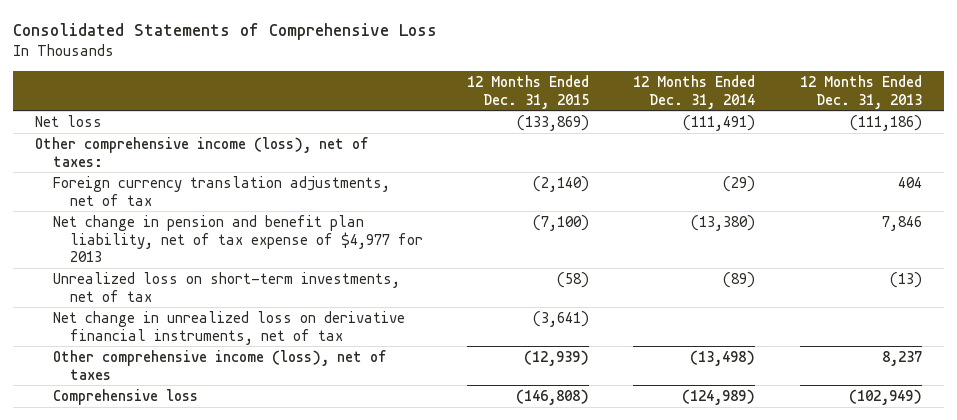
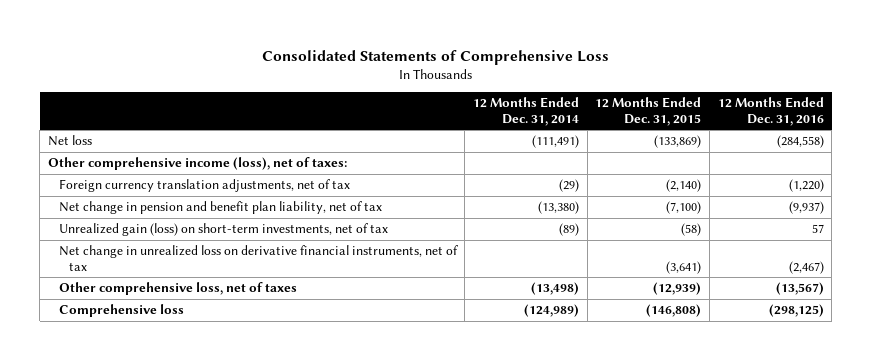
- | 12 Months Ended Dec. 31, 2015 | 12 Months Ended Dec. 31, 2014 | 12 Months Ended Dec. 31, 2013
+ | 12 Months Ended Dec. 31, 2014 | 12 Months Ended Dec. 31, 2015 | 12 Months Ended Dec. 31, 2016
- Net change in pension and benefit plan liability, net of tax expense of $4,977 for 2013 | (7,100) | (13,380) | 7,846
- Unrealized loss on short-term investments, net of tax | (58) | (89) | (13)
+ Net change in pension and benefit plan liability, net of tax | (13,380) | (7,100) | (9,937)
+ Unrealized gain (loss) on short-term investments, net of tax | (89) | (58) | 57
- Other comprehensive income (loss), net of taxes | (12,939) | (13,498) | 8,237
+ Other comprehensive loss, net of taxes | (13,498) | (12,939) | (13,567)

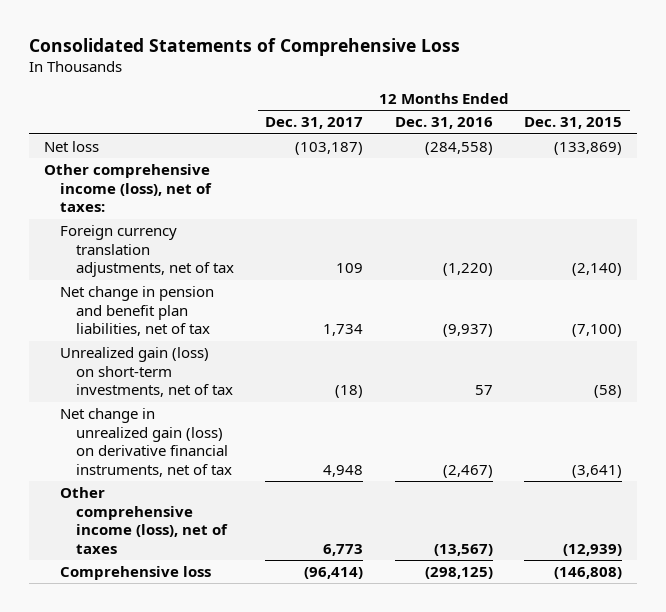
- | 12 Months Ended Dec. 31, 2014 | 12 Months Ended Dec. 31, 2015 | 12 Months Ended Dec. 31, 2016
+ | 12 Months Ended Dec. 31, 2017 | 12 Months Ended Dec. 31, 2016 | 12 Months Ended Dec. 31, 2015
- Net change in pension and benefit plan liability, net of tax | (13,380) | (7,100) | (9,937)
+ Net change in pension and benefit plan liabilities, net of tax | 1,734 | (9,937) | (7,100)
- Net change in unrealized loss on derivative financial instruments, net of tax | | (3,641) | (2,467)
- Other comprehensive loss, net of taxes | (13,498) | (12,939) | (13,567)
+ Net change in unrealized gain (loss) on derivative financial instruments, net of tax | 4,948 | (2,467) | (3,641)
+ Other comprehensive income (loss), net of taxes | 6,773 | (13,567) | (12,939)

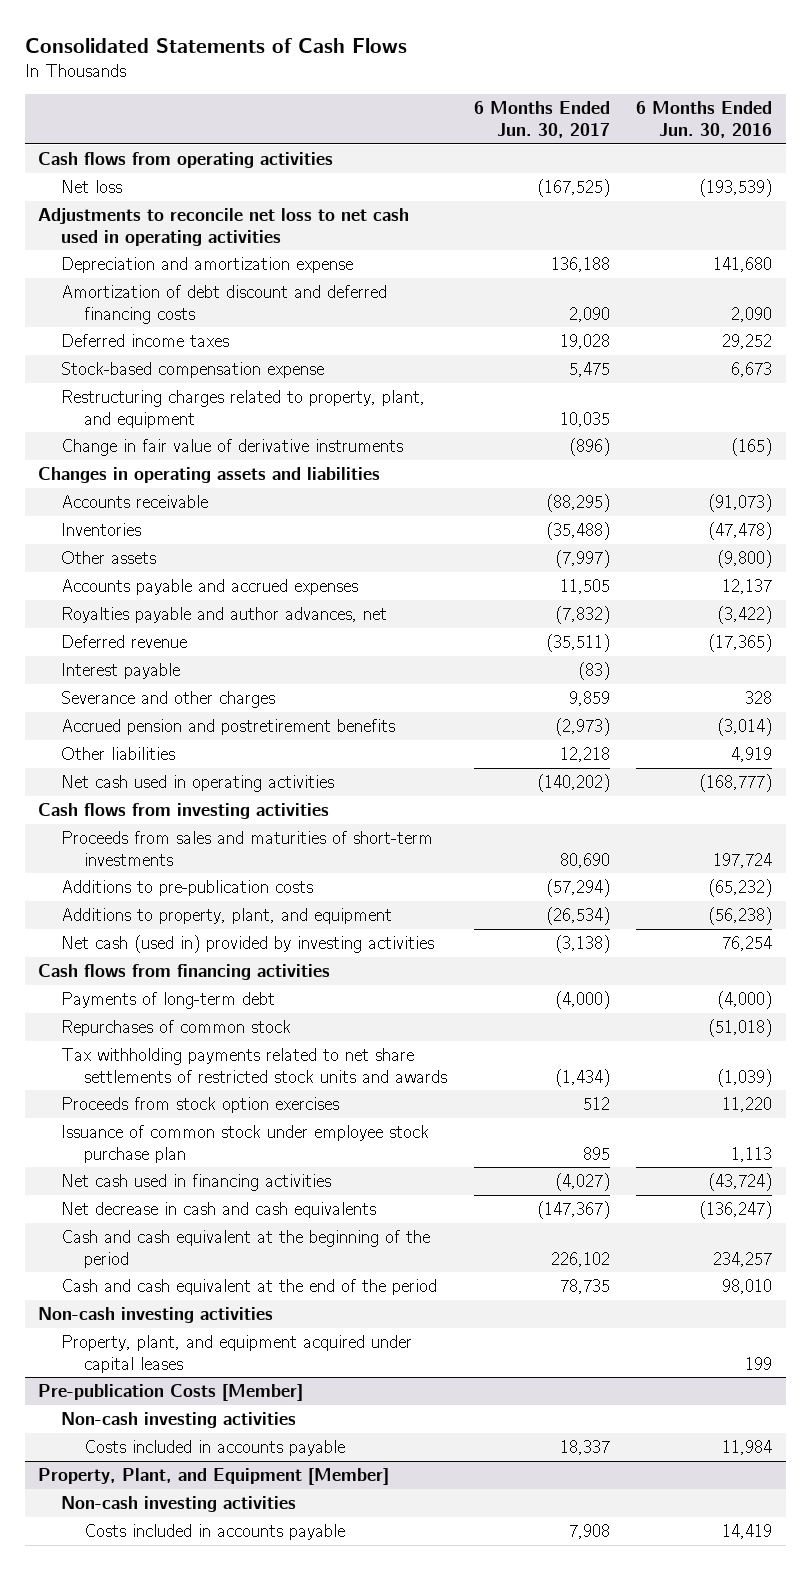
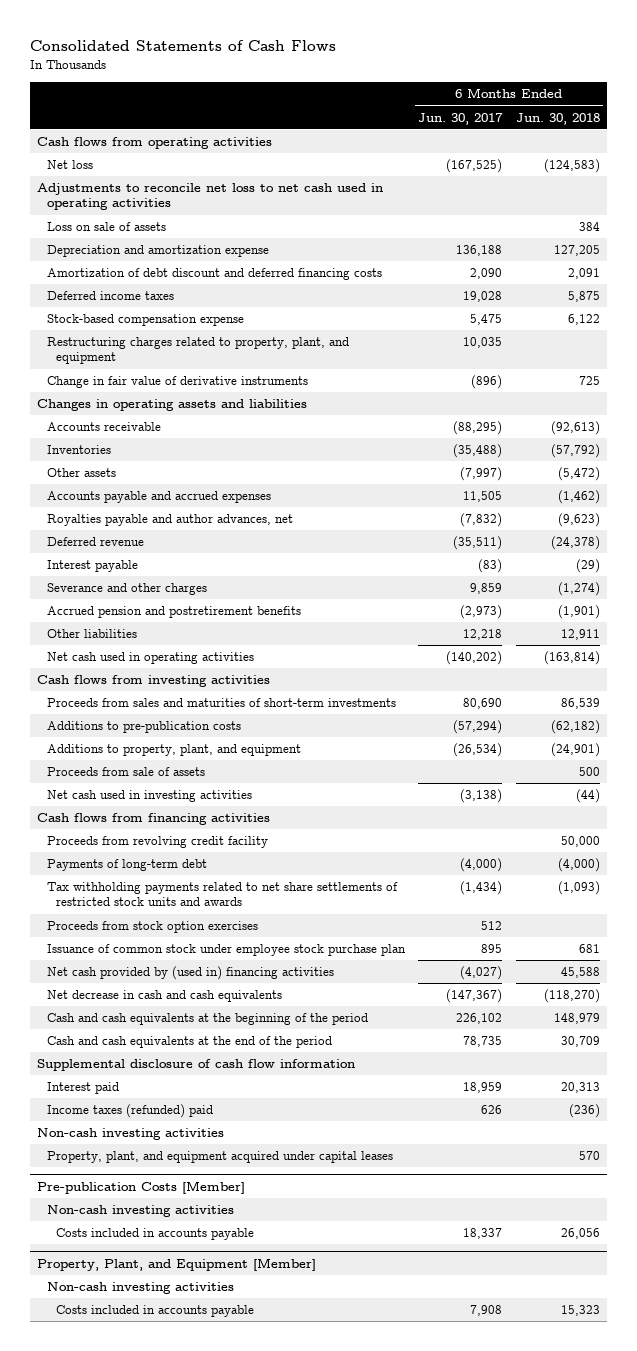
- | 6 Months Ended Jun. 30, 2017 | 6 Months Ended Jun. 30, 2016
+ | 6 Months Ended Jun. 30, 2017 | 6 Months Ended Jun. 30, 2018
+ Loss on sale of assets | | 384
- Net cash (used in) provided by investing activities | (3,138) | 76,254
+ Proceeds from sale of assets | | 500
+ Net cash used in investing activities | (3,138) | (44)
+ Proceeds from revolving credit facility | | 50,000
- Repurchases of common stock | | (51,018)
- Net cash used in financing activities | (4,027) | (43,724)
+ Net cash provided by (used in) financing activities | (4,027) | 45,588
- Cash and cash equivalent at the beginning of the period | 226,102 | 234,257
- Cash and cash equivalent at the end of the period | 78,735 | 98,010
+ Cash and cash equivalents at the beginning of the period | 226,102 | 148,979
+ Cash and cash equivalents at the end of the period | 78,735 | 30,709
+ Supplemental disclosure of cash flow information
+ Interest paid | 18,959 | 20,313
+ Income taxes (refunded) paid | 626 | (236)

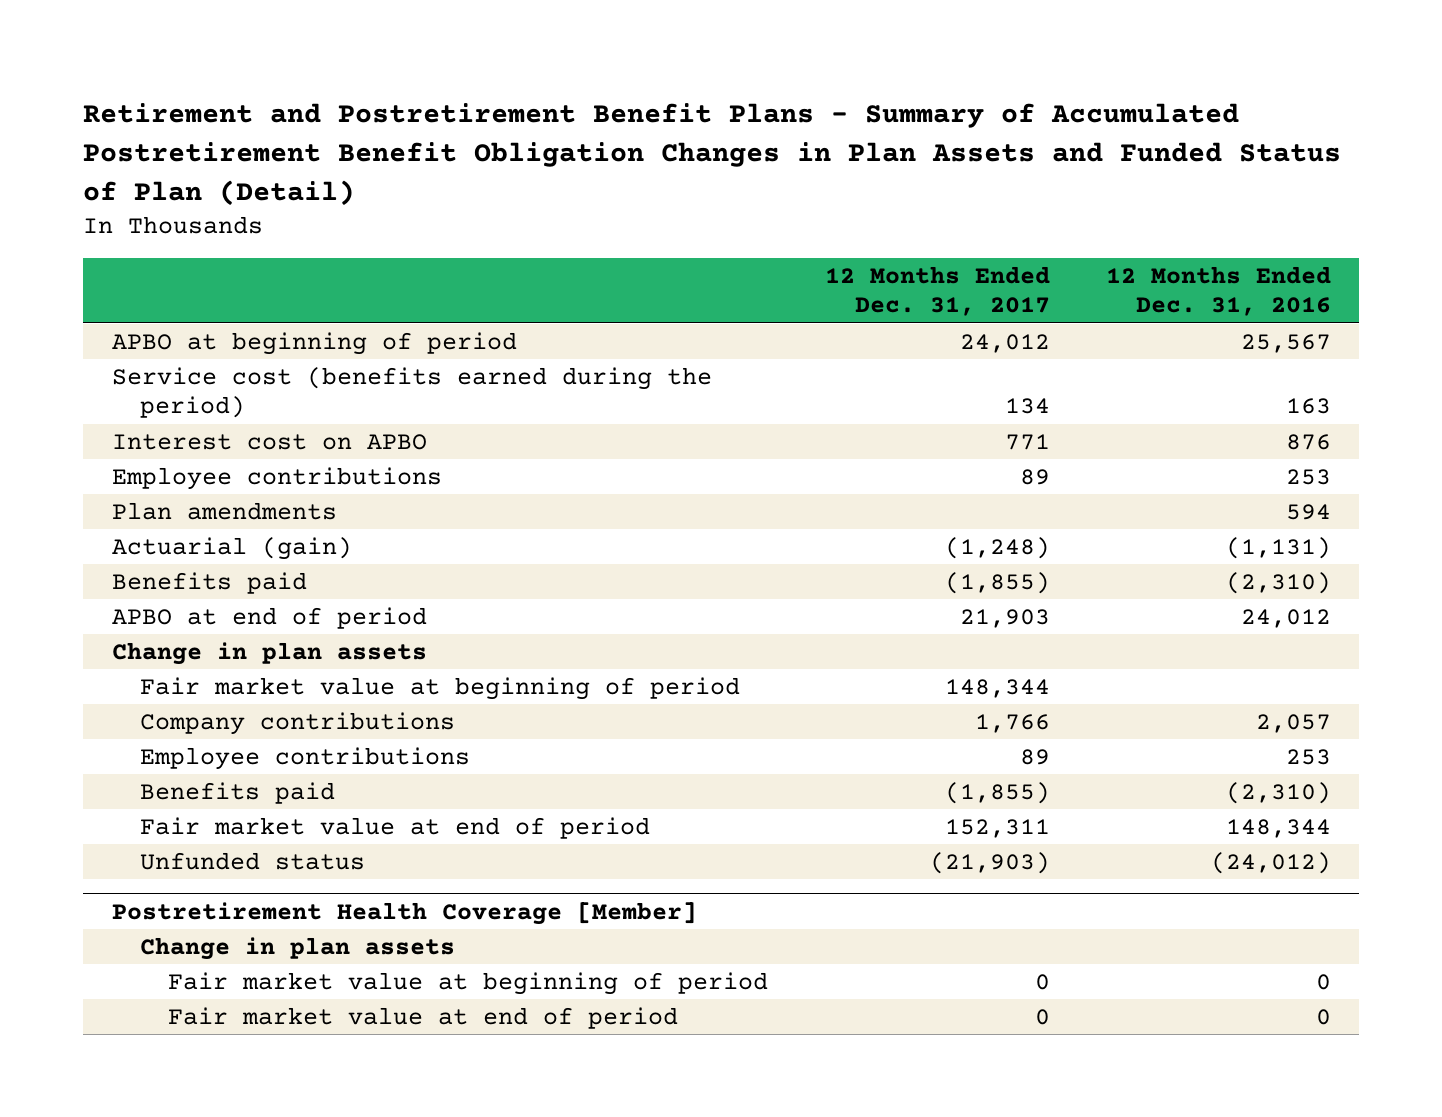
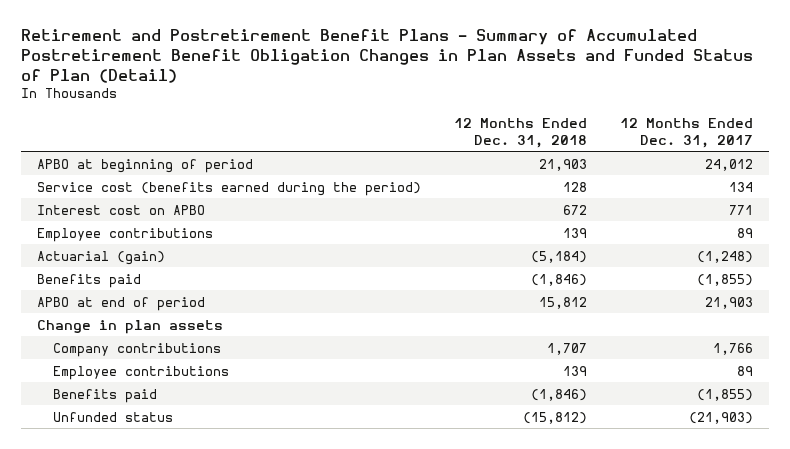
- | 12 Months Ended Dec. 31, 2017 | 12 Months Ended Dec. 31, 2016
+ | 12 Months Ended Dec. 31, 2018 | 12 Months Ended Dec. 31, 2017
- Plan amendments | | 594
- Fair market value at beginning of period | 148,344 |
- Fair market value at end of period | 152,311 | 148,344
- Postretirement Health Coverage [Member]
- Change in plan assets
- Fair market value at beginning of period | 0 | 0
- Fair market value at end of period | 0 | 0

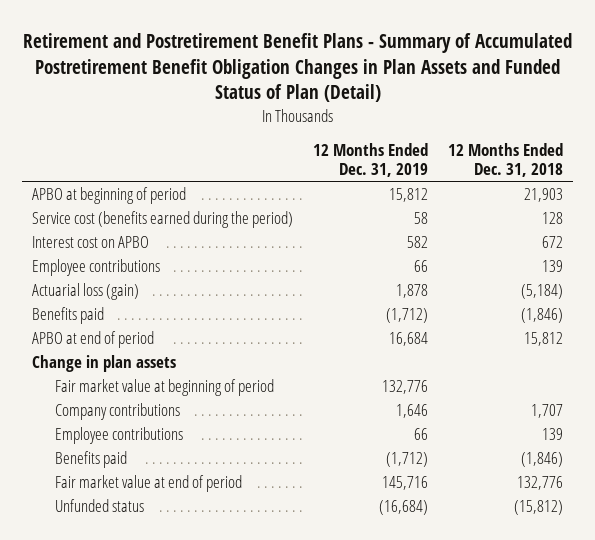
- | 12 Months Ended Dec. 31, 2018 | 12 Months Ended Dec. 31, 2017
+ | 12 Months Ended Dec. 31, 2019 | 12 Months Ended Dec. 31, 2018
- Actuarial (gain) | (5,184) | (1,248)
+ Actuarial loss (gain) | 1,878 | (5,184)
+ Fair market value at beginning of period | 132,776 |
+ Fair market value at end of period | 145,716 | 132,776

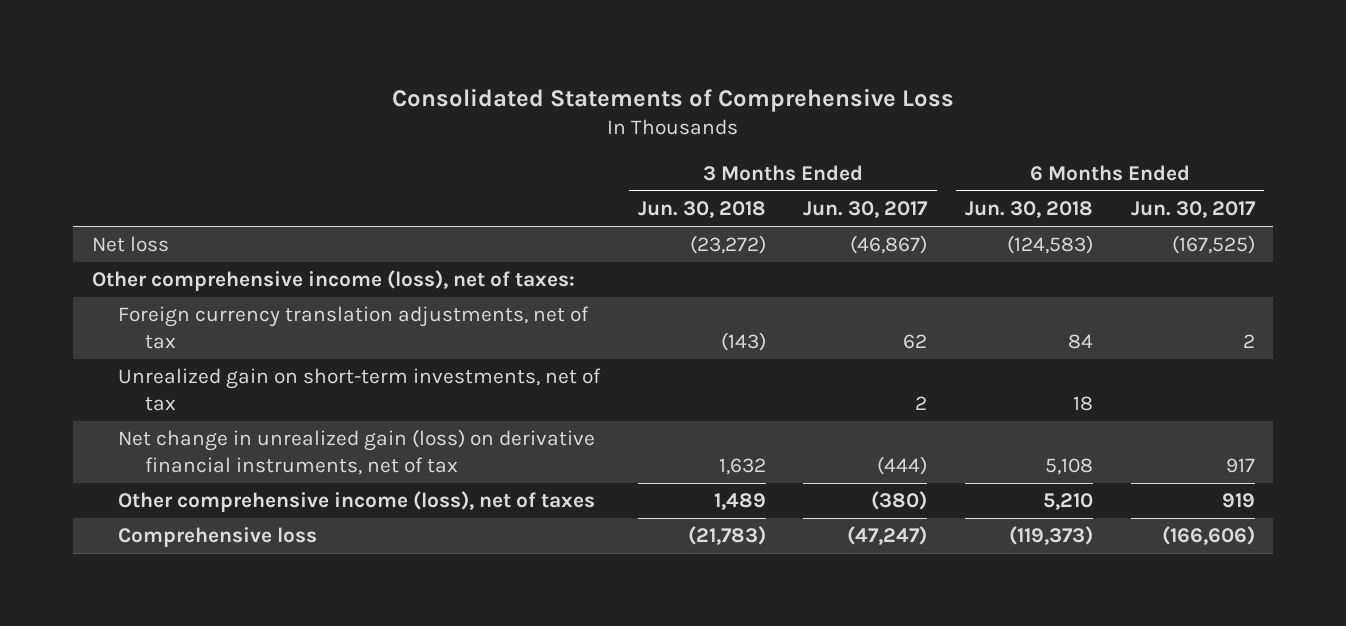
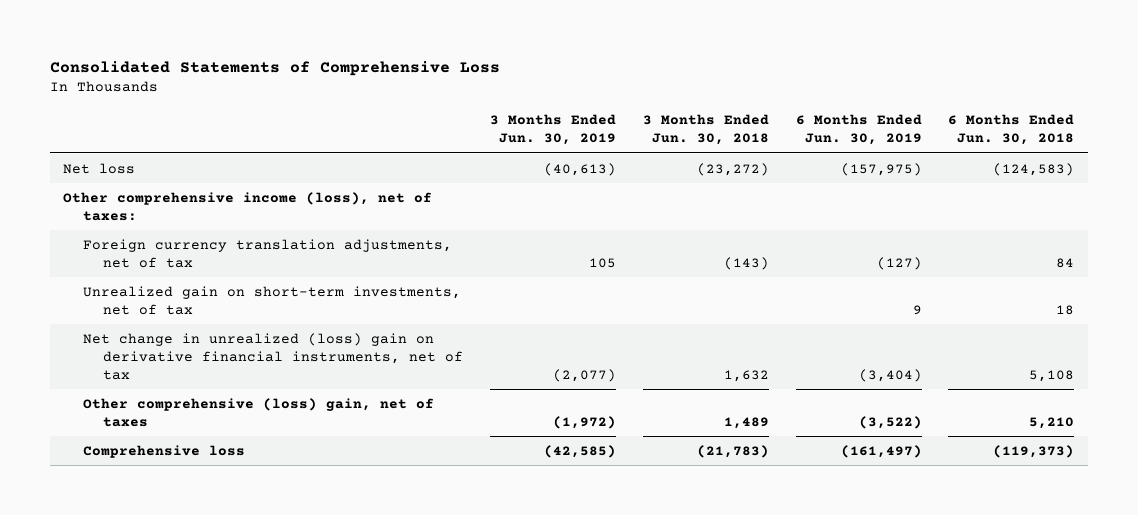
- | 3 Months Ended Jun. 30, 2018 | 3 Months Ended Jun. 30, 2017 | 6 Months Ended Jun. 30, 2018 | 6 Months Ended Jun. 30, 2017
+ | 3 Months Ended Jun. 30, 2019 | 3 Months Ended Jun. 30, 2018 | 6 Months Ended Jun. 30, 2019 | 6 Months Ended Jun. 30, 2018
- Net change in unrealized gain (loss) on derivative financial instruments, net of tax | 1,632 | (444) | 5,108 | 917
- Other comprehensive income (loss), net of taxes | 1,489 | (380) | 5,210 | 919
+ Net change in unrealized (loss) gain on derivative financial instruments, net of tax | (2,077) | 1,632 | (3,404) | 5,108
+ Other comprehensive (loss) gain, net of taxes | (1,972) | 1,489 | (3,522) | 5,210

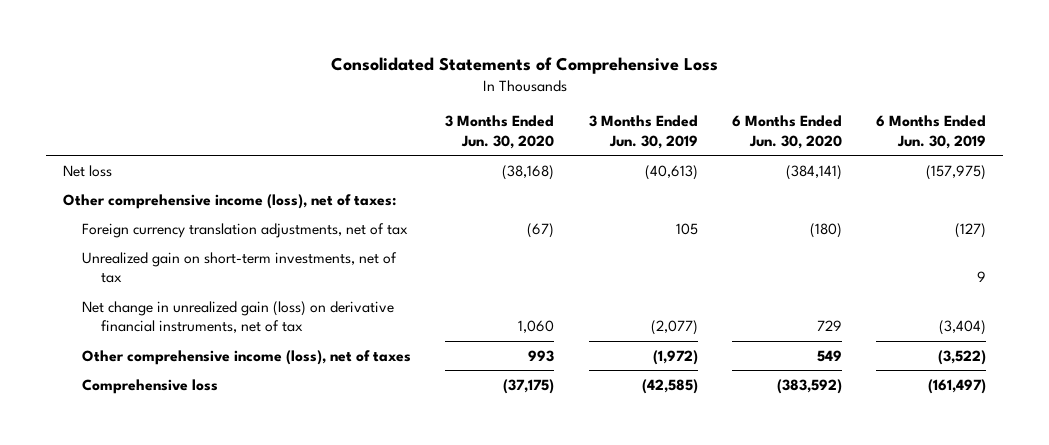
- | 3 Months Ended Jun. 30, 2019 | 3 Months Ended Jun. 30, 2018 | 6 Months Ended Jun. 30, 2019 | 6 Months Ended Jun. 30, 2018
+ | 3 Months Ended Jun. 30, 2020 | 3 Months Ended Jun. 30, 2019 | 6 Months Ended Jun. 30, 2020 | 6 Months Ended Jun. 30, 2019
- Net change in unrealized (loss) gain on derivative financial instruments, net of tax | (2,077) | 1,632 | (3,404) | 5,108
- Other comprehensive (loss) gain, net of taxes | (1,972) | 1,489 | (3,522) | 5,210
+ Net change in unrealized gain (loss) on derivative financial instruments, net of tax | 1,060 | (2,077) | 729 | (3,404)
+ Other comprehensive income (loss), net of taxes | 993 | (1,972) | 549 | (3,522)

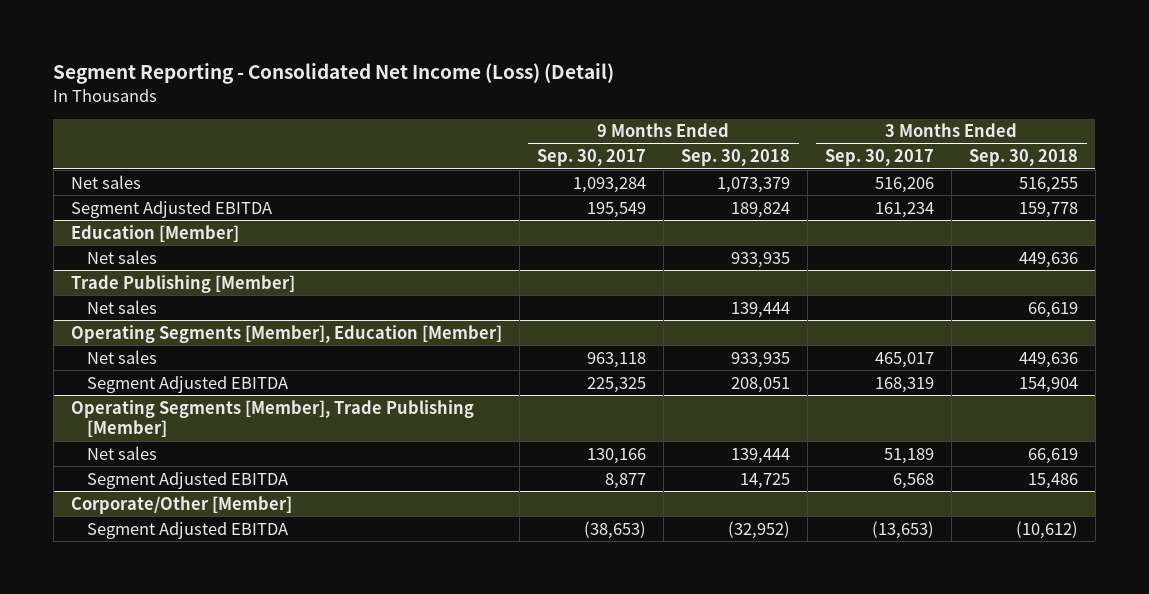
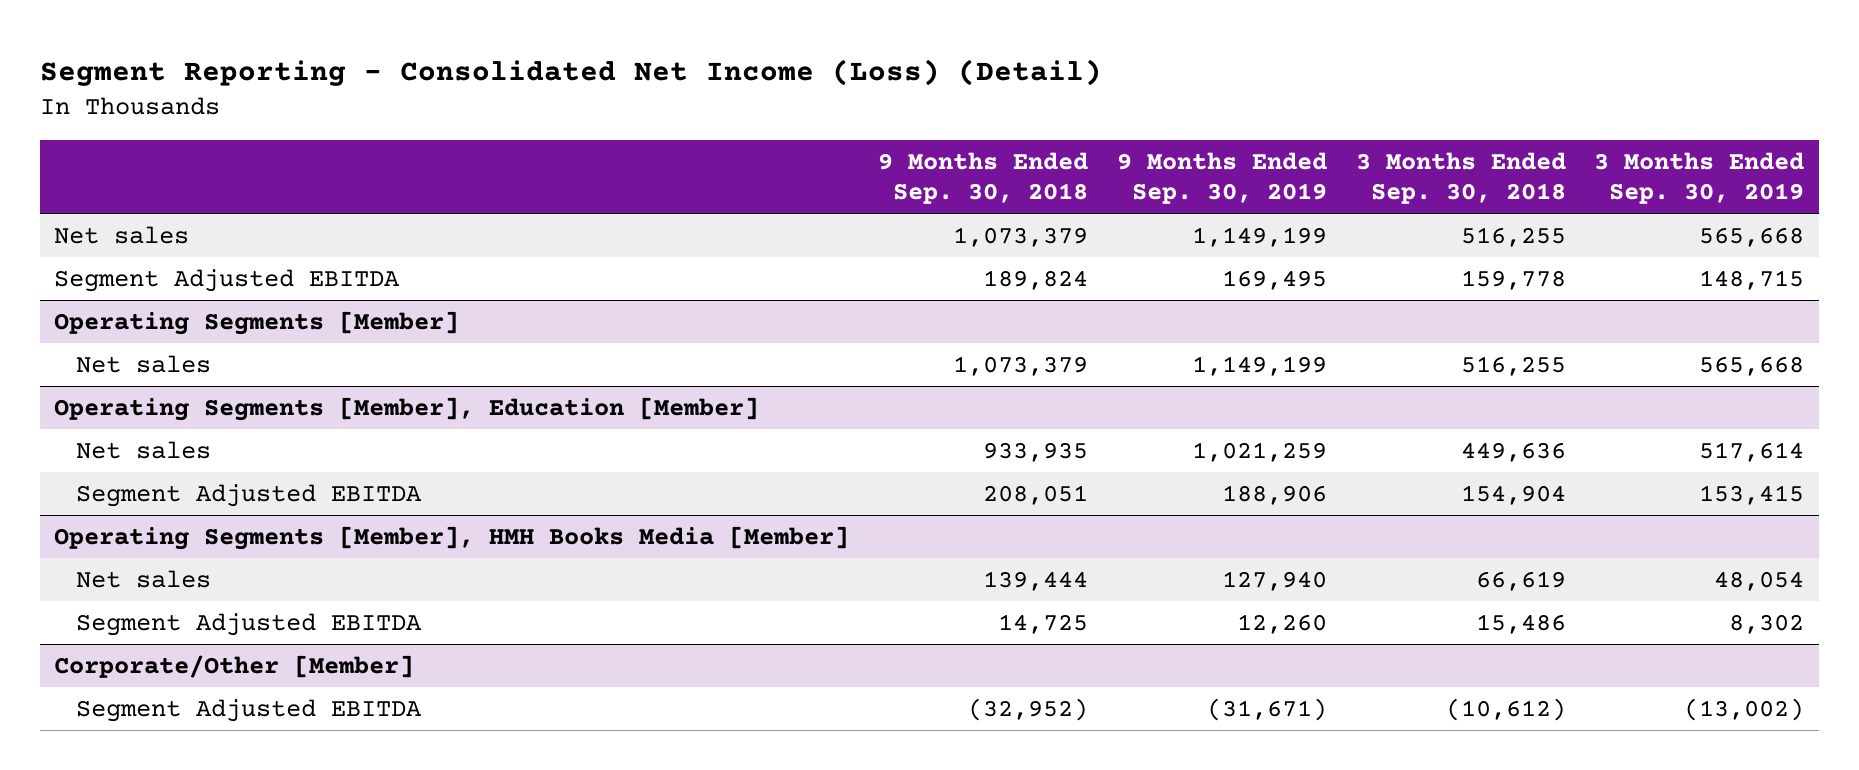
- | 9 Months Ended Sep. 30, 2017 | 9 Months Ended Sep. 30, 2018 | 3 Months Ended Sep. 30, 2017 | 3 Months Ended Sep. 30, 2018
+ | 9 Months Ended Sep. 30, 2018 | 9 Months Ended Sep. 30, 2019 | 3 Months Ended Sep. 30, 2018 | 3 Months Ended Sep. 30, 2019
- Education [Member]
- Net sales | | 933,935 | | 449,636
- Trade Publishing [Member]
- Net sales | | 139,444 | | 66,619
+ Operating Segments [Member]
+ Net sales | 1,073,379 | 1,149,199 | 516,255 | 565,668
- Operating Segments [Member], Trade Publishing [Member]
+ Operating Segments [Member], HMH Books Media [Member]

